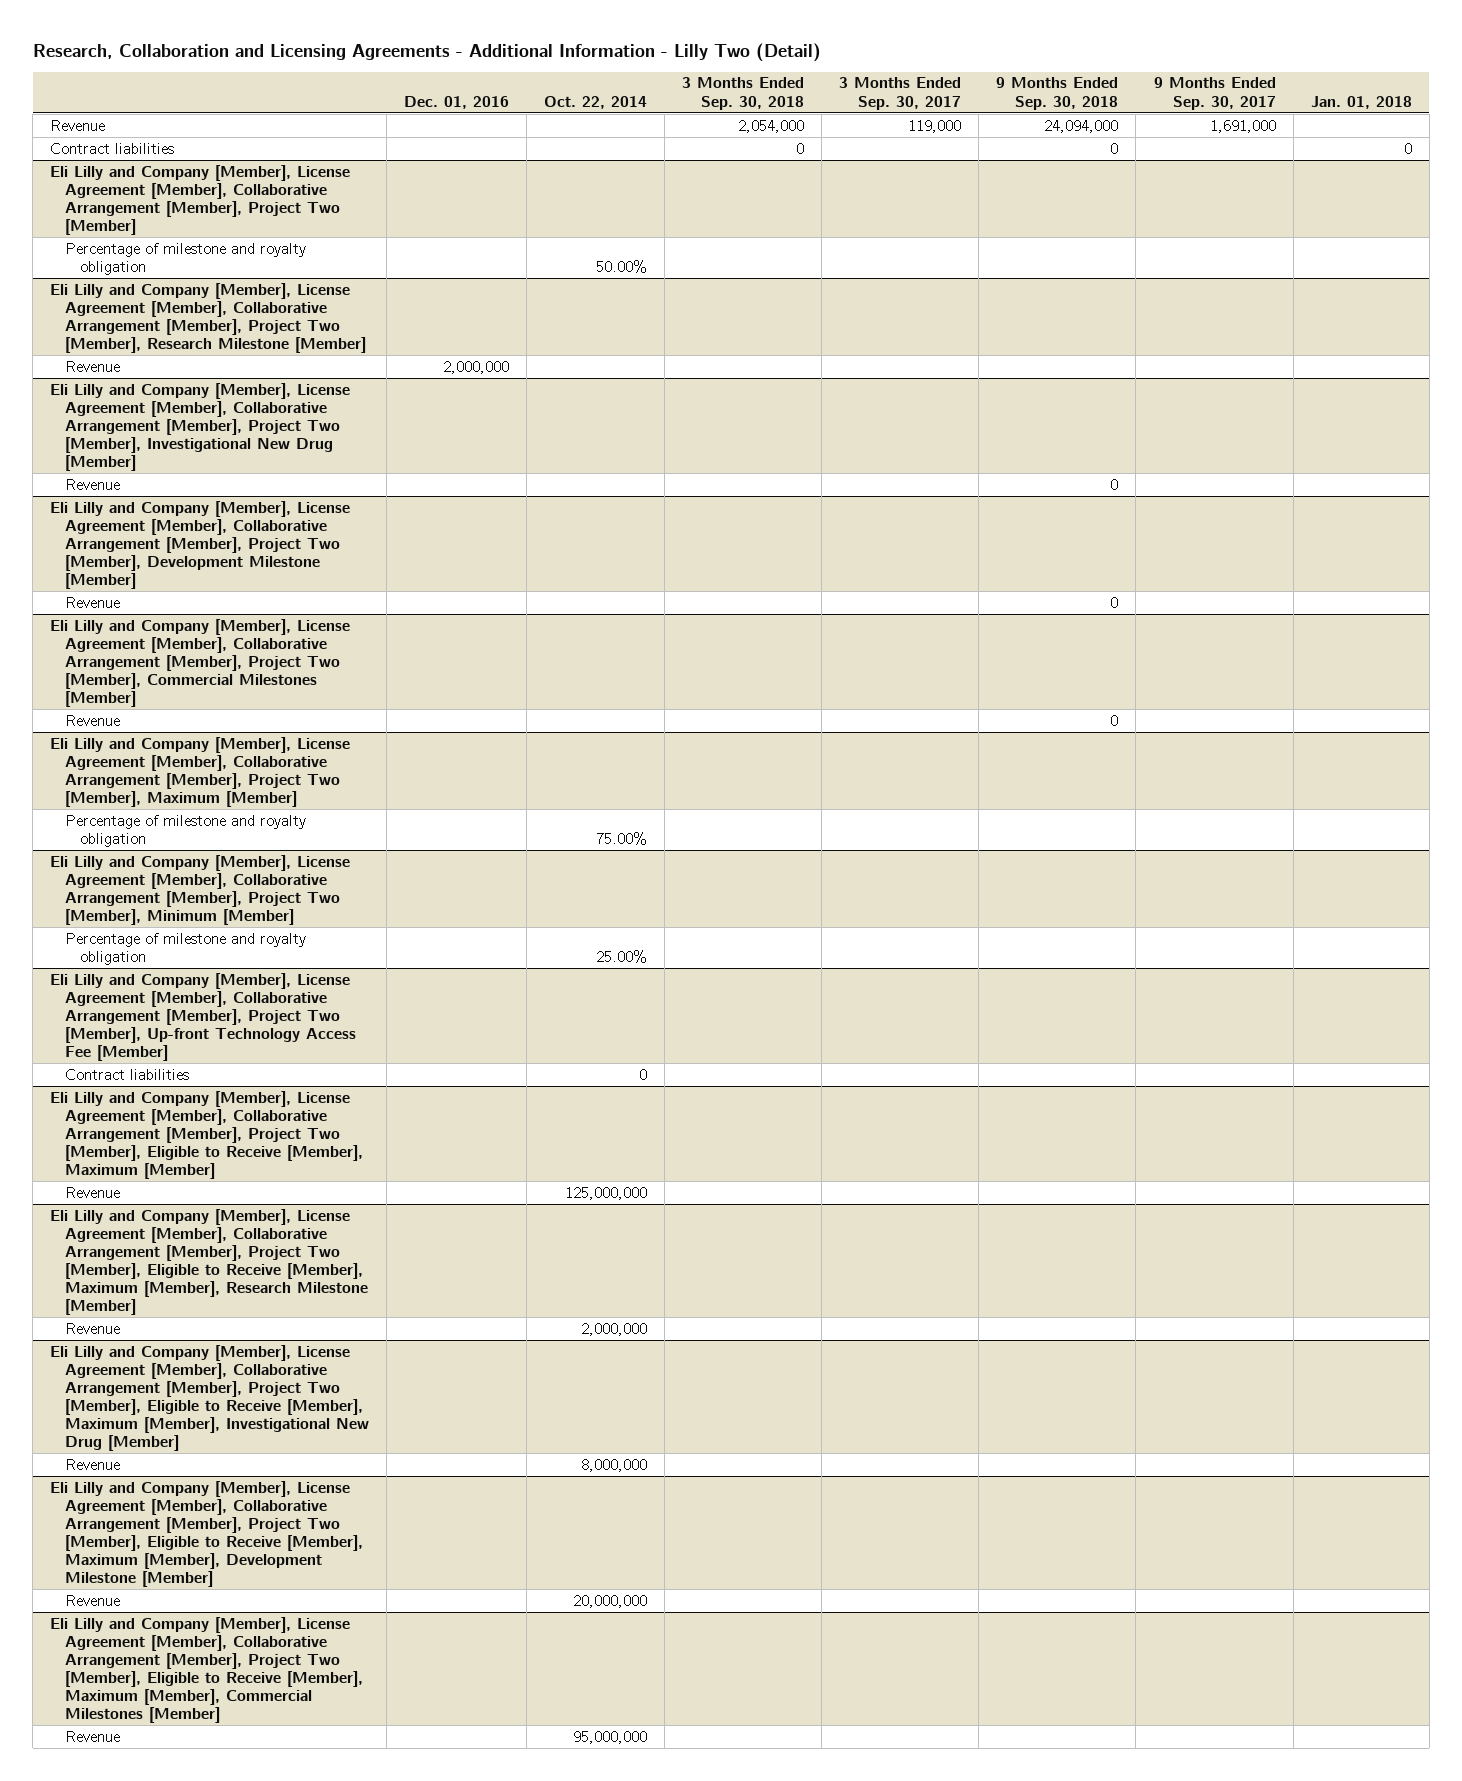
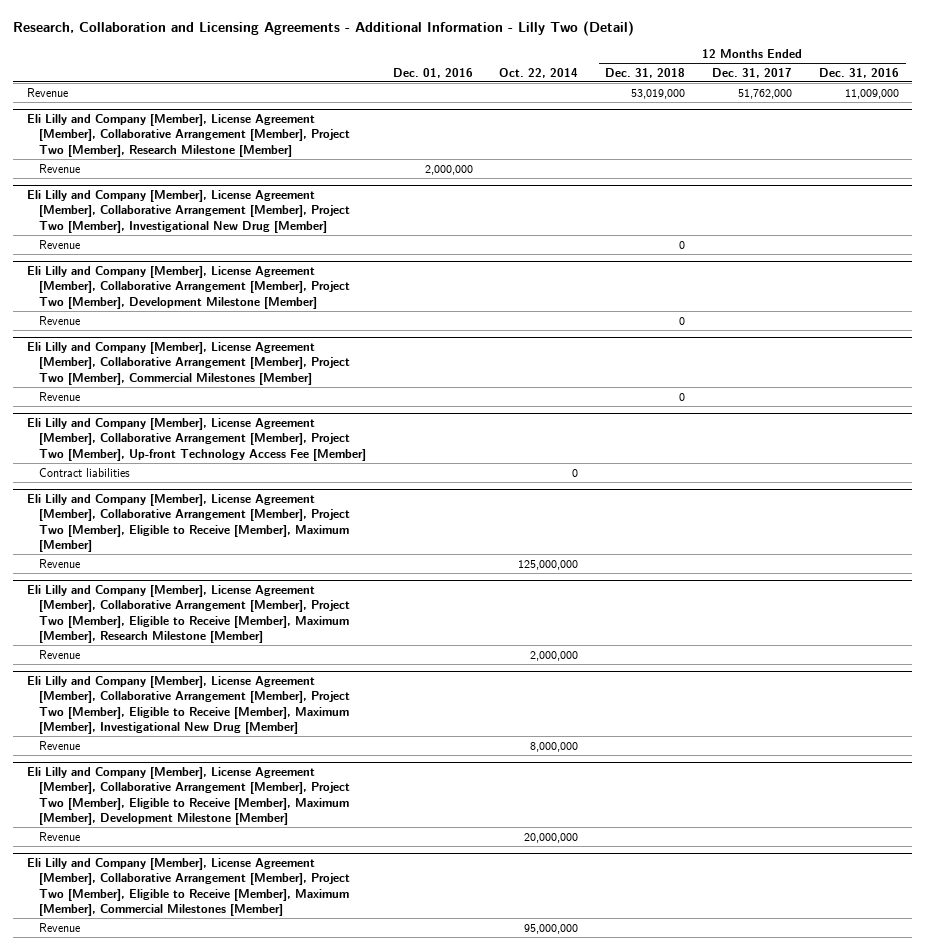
- | Dec. 01, 2016 | Oct. 22, 2014 | 3 Months Ended Sep. 30, 2018 | 3 Months Ended Sep. 30, 2017 | 9 Months Ended Sep. 30, 2018 | 9 Months Ended Sep. 30, 2017 | Jan. 01, 2018
+ | Dec. 01, 2016 | Oct. 22, 2014 | 12 Months Ended Dec. 31, 2018 | 12 Months Ended Dec. 31, 2017 | 12 Months Ended Dec. 31, 2016
- Contract liabilities | | | 0 | | 0 | | 0
- Eli Lilly and Company [Member], License Agreement [Member], Collaborative Arrangement [Member], Project Two [Member]
- Percentage of milestone and royalty obligation | | 50.00% | | | | |
- Eli Lilly and Company [Member], License Agreement [Member], Collaborative Arrangement [Member], Project Two [Member], Maximum [Member]
- Percentage of milestone and royalty obligation | | 75.00% | | | | |
- Eli Lilly and Company [Member], License Agreement [Member], Collaborative Arrangement [Member], Project Two [Member], Minimum [Member]
- Percentage of milestone and royalty obligation | | 25.00% | | | | |

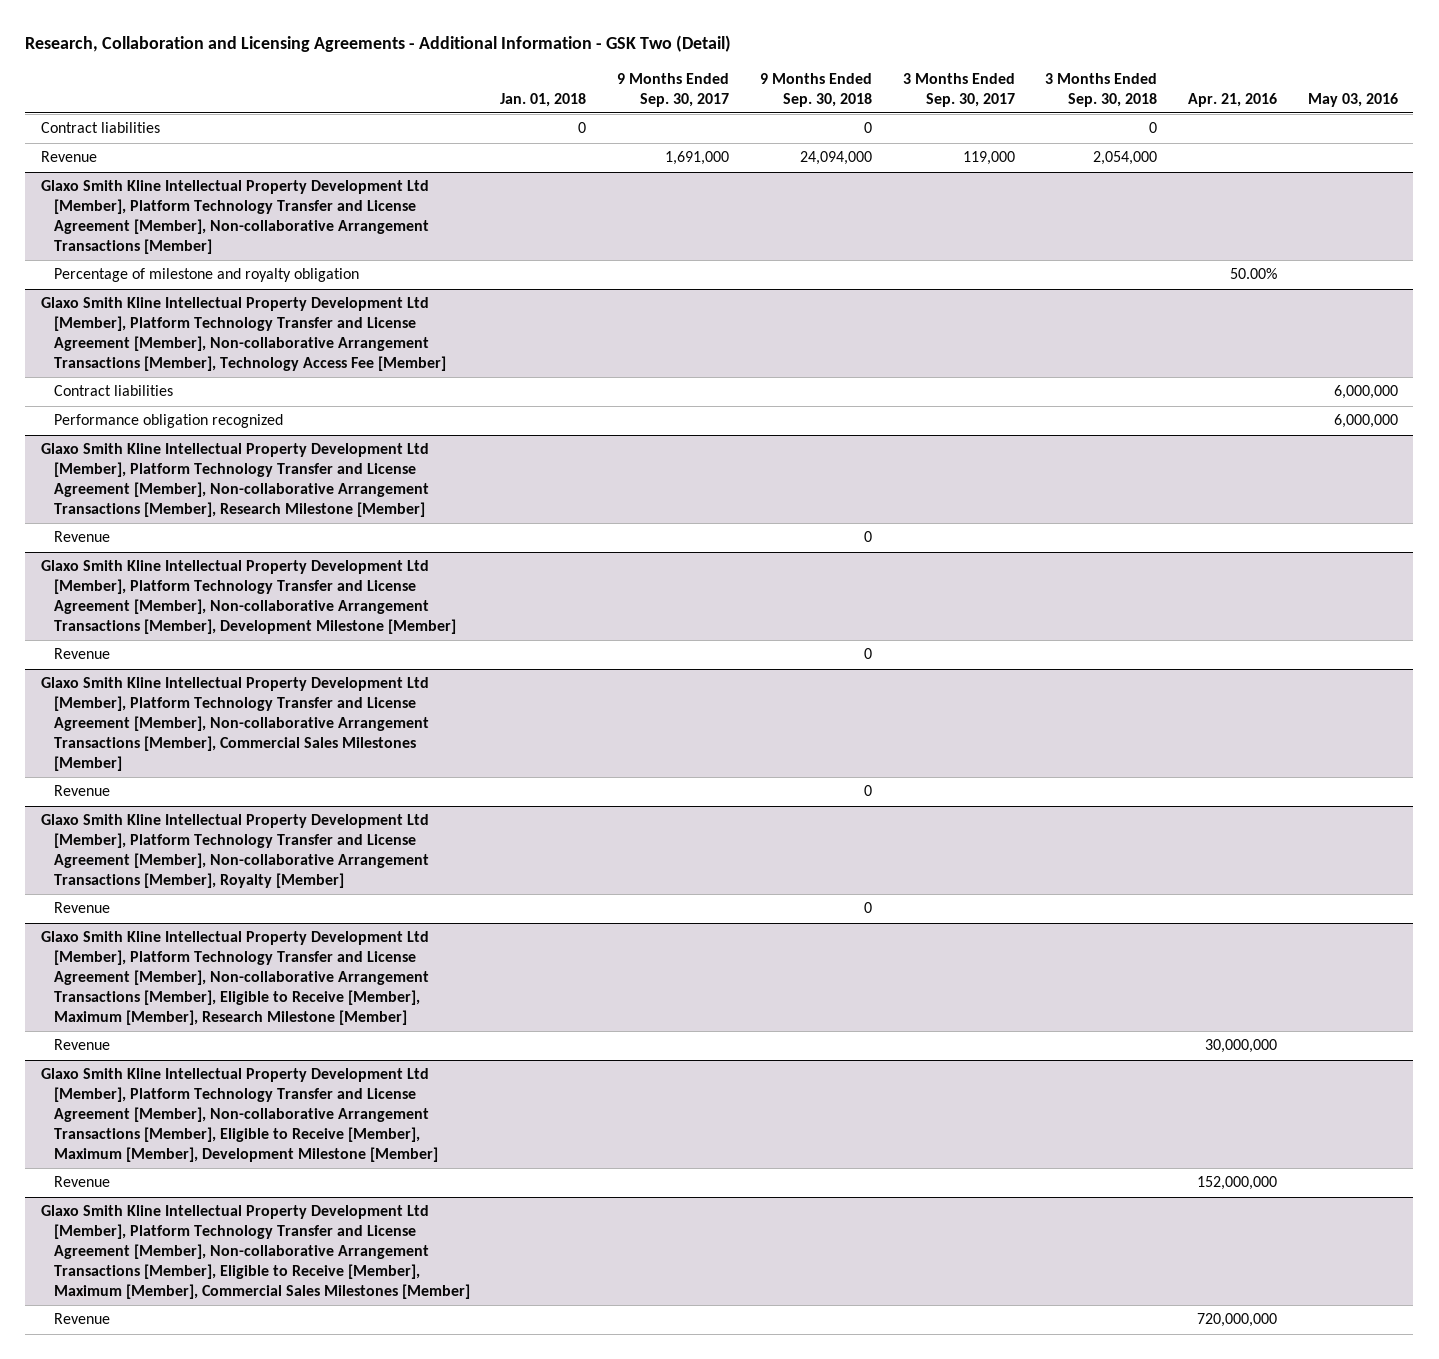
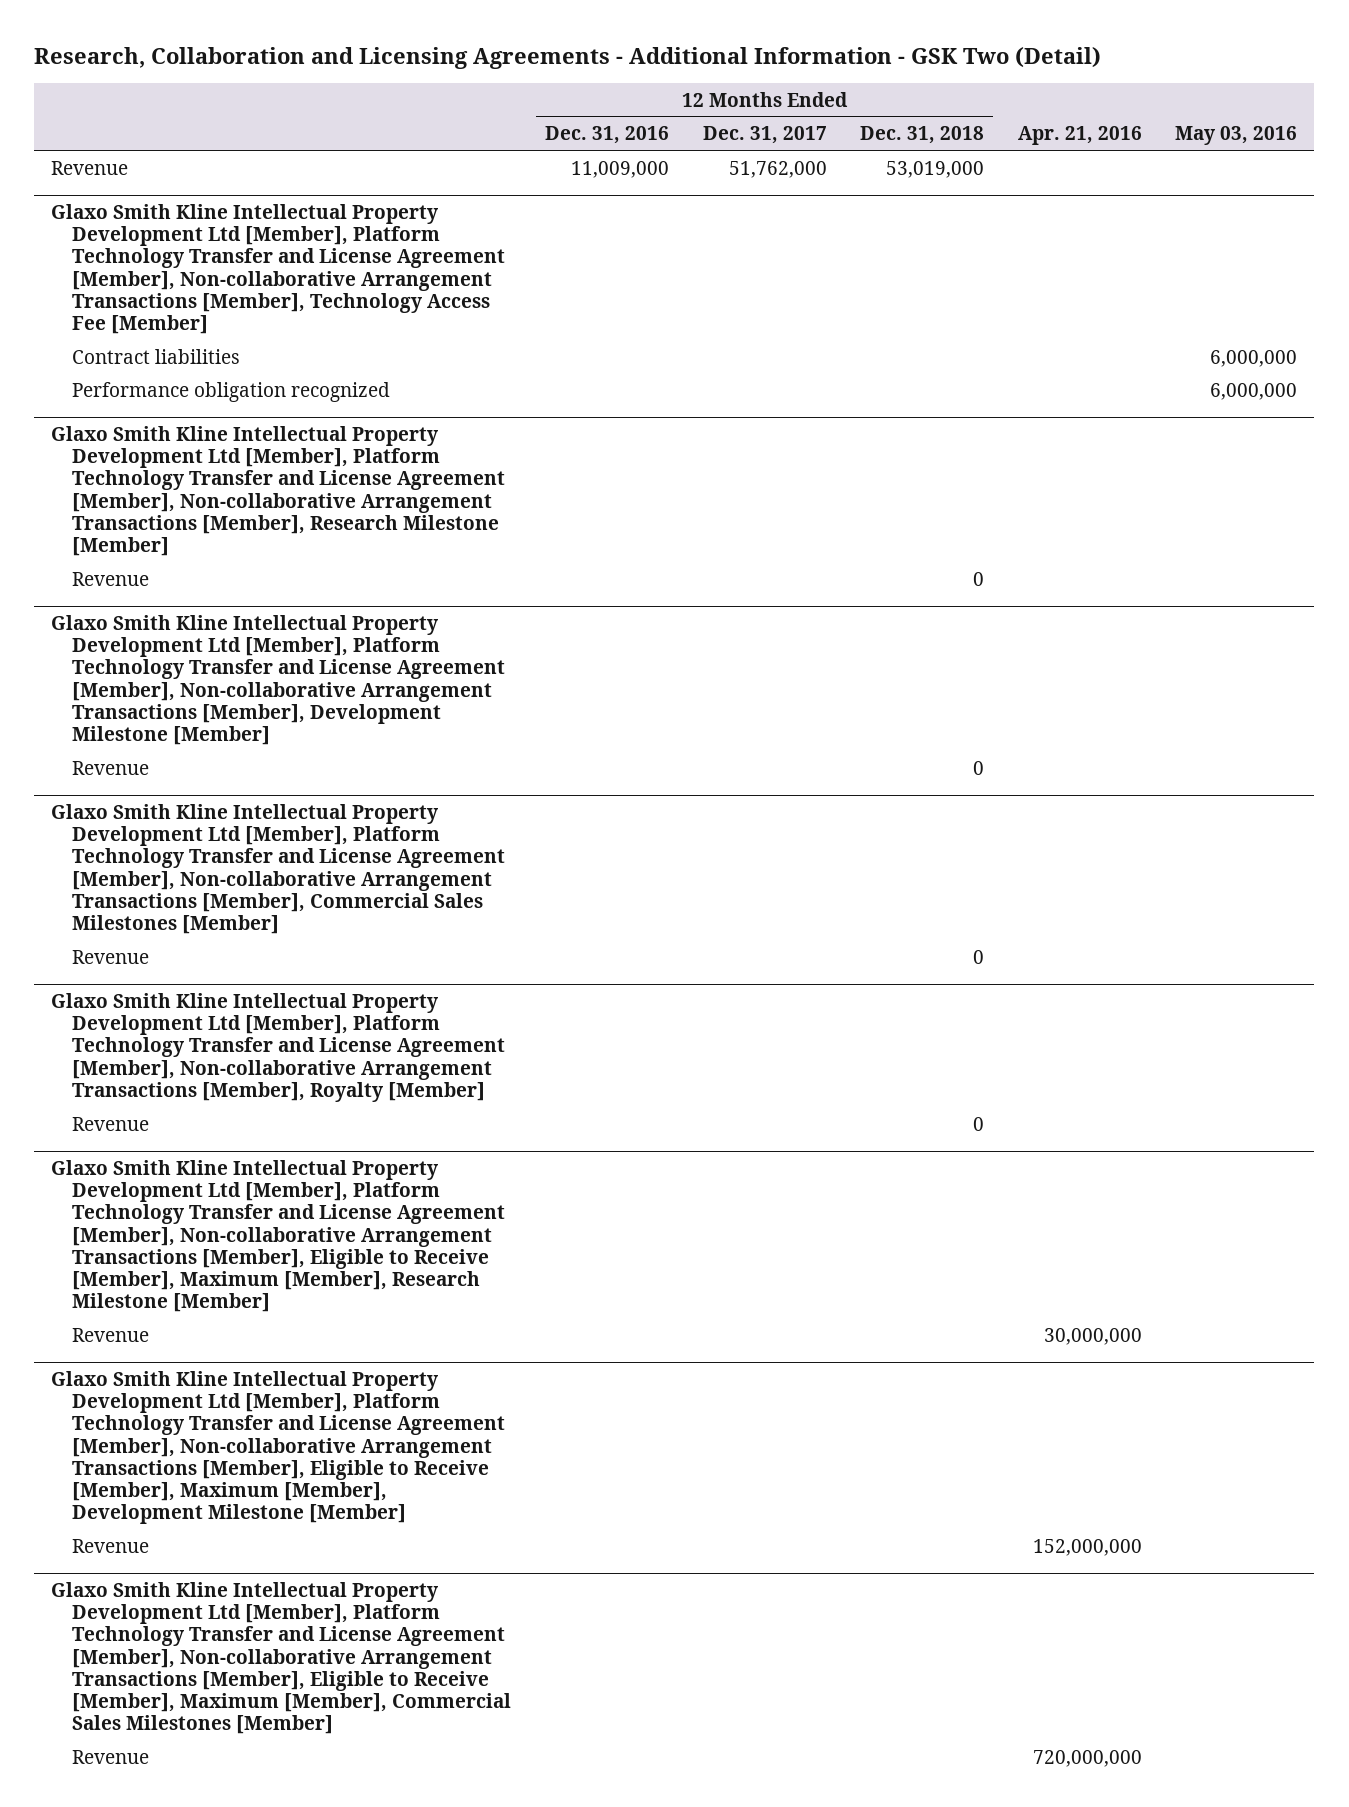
- | Jan. 01, 2018 | 9 Months Ended Sep. 30, 2017 | 9 Months Ended Sep. 30, 2018 | 3 Months Ended Sep. 30, 2017 | 3 Months Ended Sep. 30, 2018 | Apr. 21, 2016 | May 03, 2016
+ | 12 Months Ended Dec. 31, 2016 | 12 Months Ended Dec. 31, 2017 | 12 Months Ended Dec. 31, 2018 | Apr. 21, 2016 | May 03, 2016
- Contract liabilities | 0 | | 0 | | 0 | |
- Glaxo Smith Kline Intellectual Property Development Ltd [Member], Platform Technology Transfer and License Agreement [Member], Non-collaborative Arrangement Transactions [Member]
- Percentage of milestone and royalty obligation | | | | | | 50.00% |

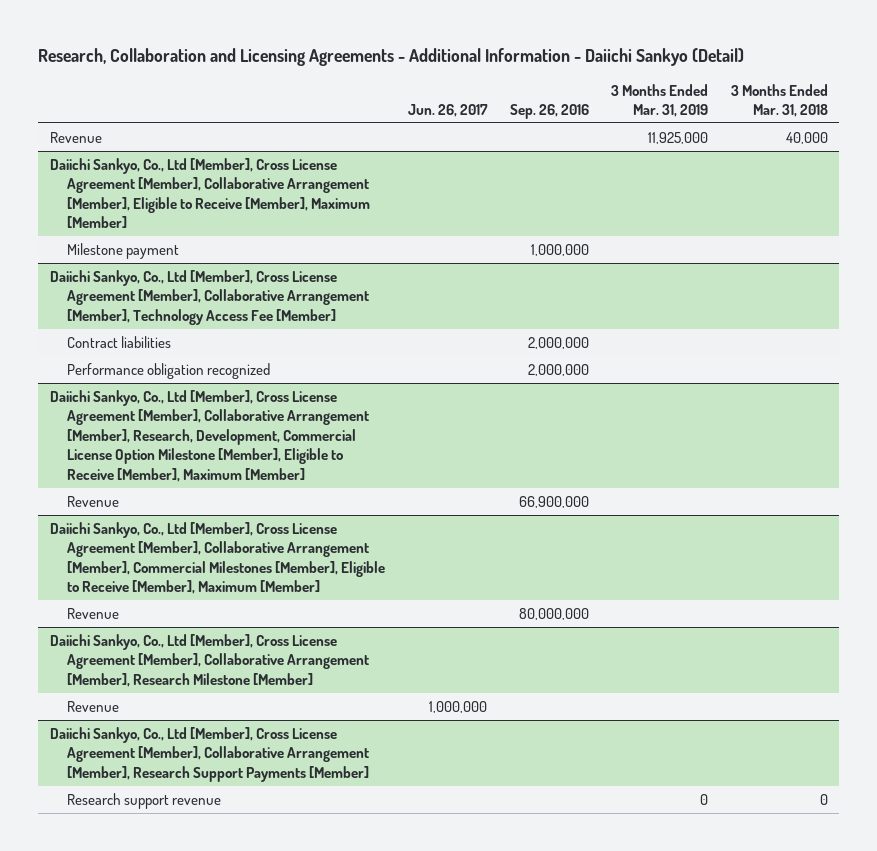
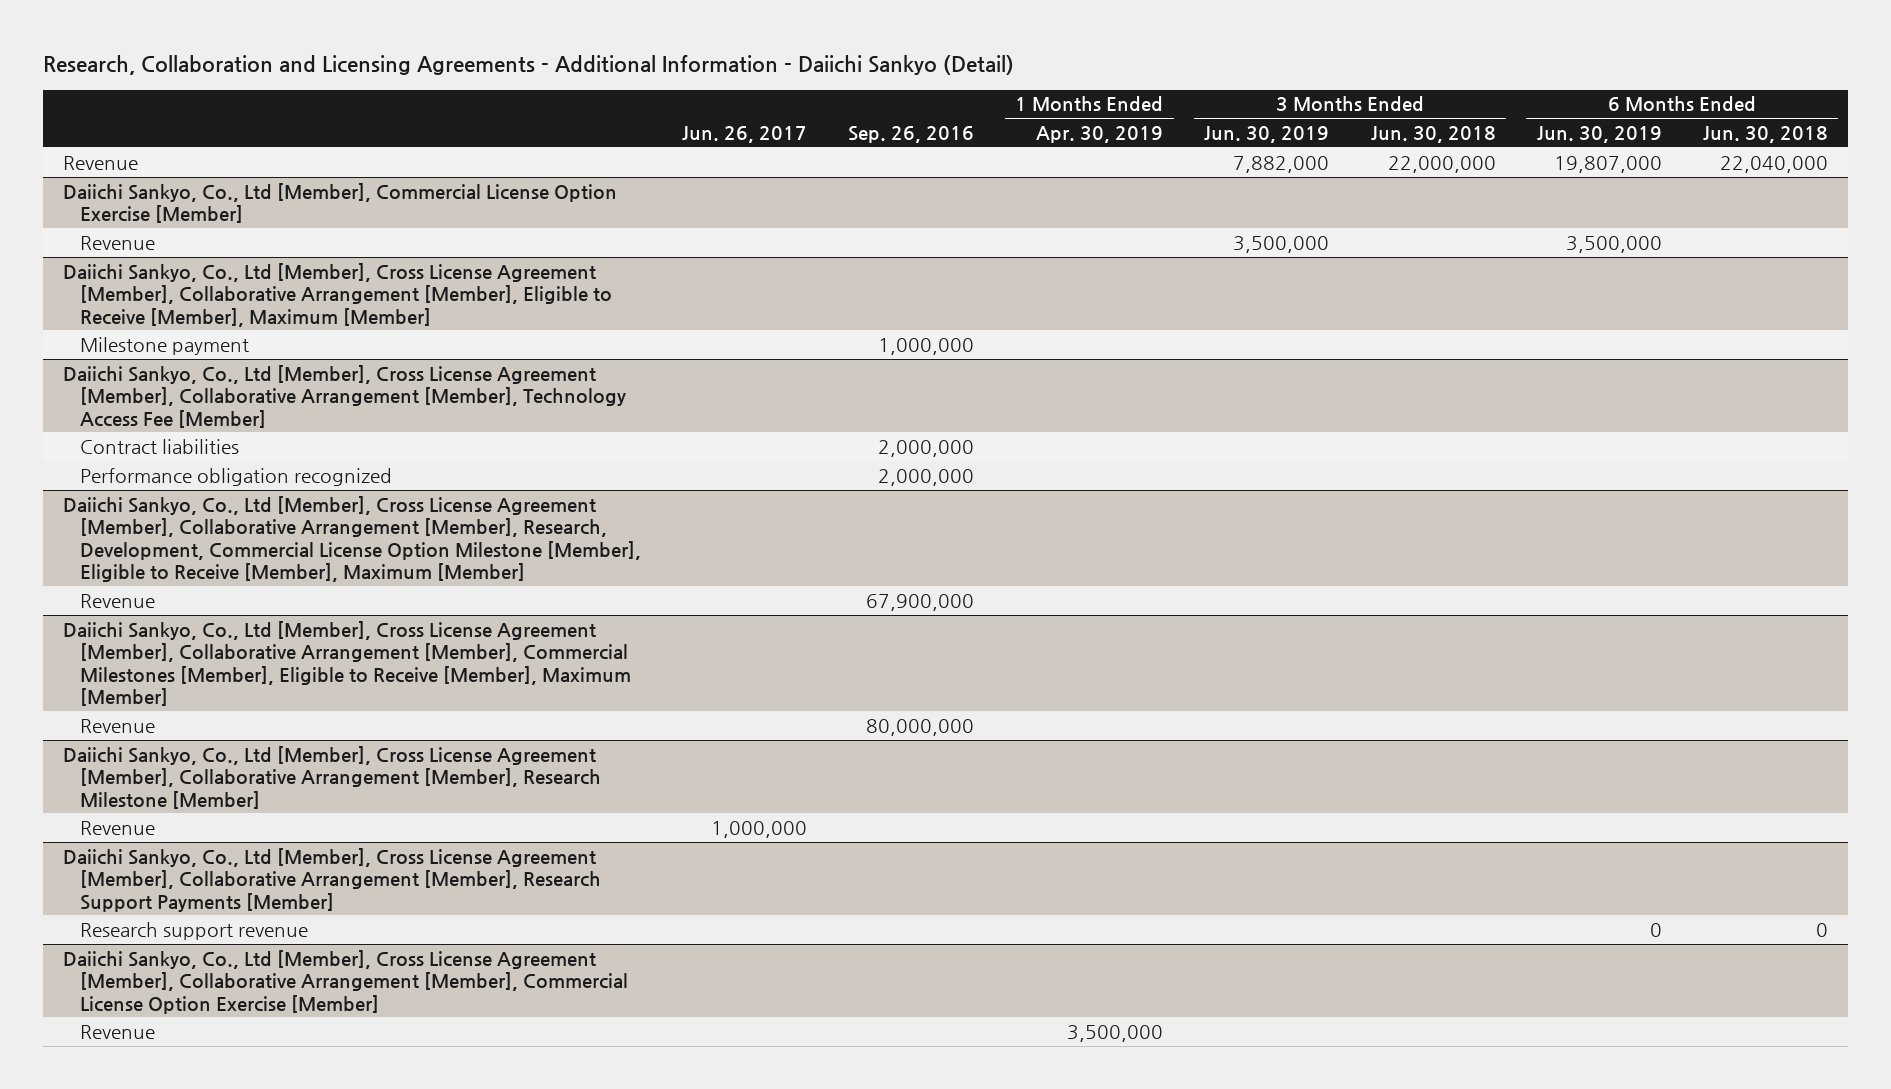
- | Jun. 26, 2017 | Sep. 26, 2016 | 3 Months Ended Mar. 31, 2019 | 3 Months Ended Mar. 31, 2018
+ | Jun. 26, 2017 | Sep. 26, 2016 | 1 Months Ended Apr. 30, 2019 | 3 Months Ended Jun. 30, 2019 | 3 Months Ended Jun. 30, 2018 | 6 Months Ended Jun. 30, 2019 | 6 Months Ended Jun. 30, 2018
+ Daiichi Sankyo, Co., Ltd [Member], Commercial License Option Exercise [Member]
+ Revenue | | | | 3,500,000 | | 3,500,000 |
@ Daiichi Sankyo, Co., Ltd [Member], Cross License Agreement [Member], Collaborative Arrangement [Member], Research, Development, Commercial License Option Milestone [Member], Eligible to Receive [Member], Maximum [Member]
- Revenue | | 66,900,000 | |
+ Revenue | | 67,900,000 | | | | |
+ Daiichi Sankyo, Co., Ltd [Member], Cross License Agreement [Member], Collaborative Arrangement [Member], Commercial License Option Exercise [Member]
+ Revenue | | | 3,500,000 | | | |

